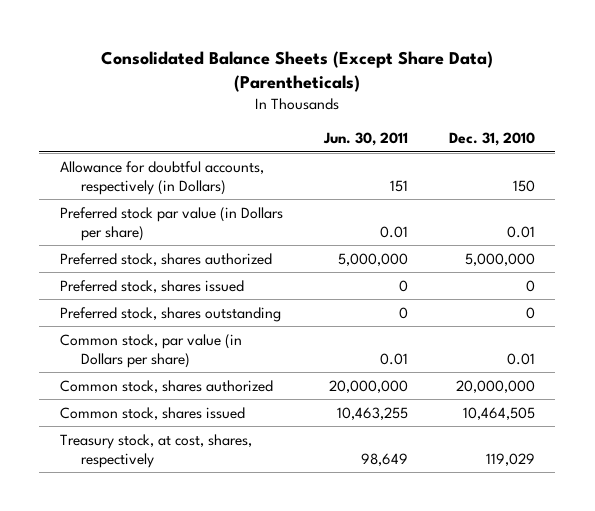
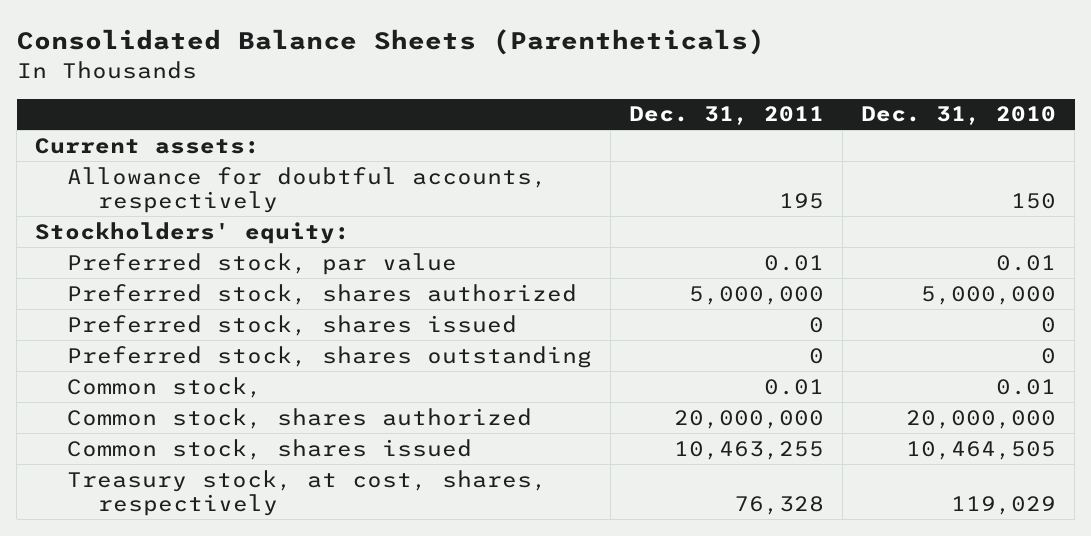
- Consolidated Balance Sheets (Except Share Data) (Parentheticals)
+ Consolidated Balance Sheets (Parentheticals)
- | Jun. 30, 2011 | Dec. 31, 2010
+ | Dec. 31, 2011 | Dec. 31, 2010
- Allowance for doubtful accounts, respectively (in Dollars) | 151 | 150
- Preferred stock par value (in Dollars per share) | 0.01 | 0.01
+ Current assets:
+ Allowance for doubtful accounts, respectively | 195 | 150
+ Stockholders' equity:
+ Preferred stock, par value | 0.01 | 0.01
- Common stock, par value (in Dollars per share) | 0.01 | 0.01
+ Common stock, | 0.01 | 0.01

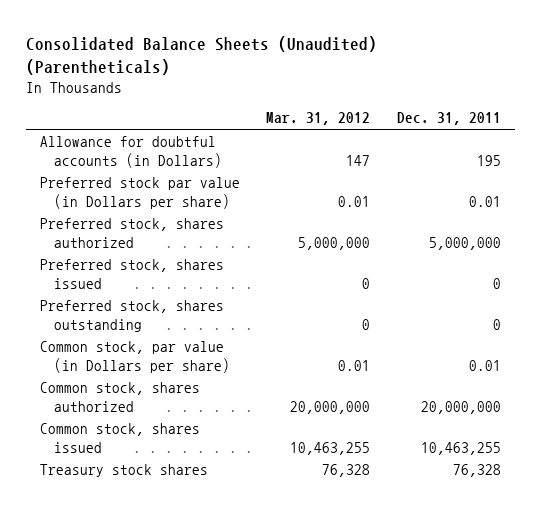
- Consolidated Balance Sheets (Parentheticals)
+ Consolidated Balance Sheets (Unaudited) (Parentheticals)
- | Dec. 31, 2011 | Dec. 31, 2010
+ | Mar. 31, 2012 | Dec. 31, 2011
- Current assets:
- Allowance for doubtful accounts, respectively | 195 | 150
- Stockholders' equity:
- Preferred stock, par value | 0.01 | 0.01
+ Allowance for doubtful accounts (in Dollars) | 147 | 195
+ Preferred stock par value (in Dollars per share) | 0.01 | 0.01
- Common stock, | 0.01 | 0.01
+ Common stock, par value (in Dollars per share) | 0.01 | 0.01
- Treasury stock, at cost, shares, respectively | 76,328 | 119,029
+ Treasury stock shares | 76,328 | 76,328

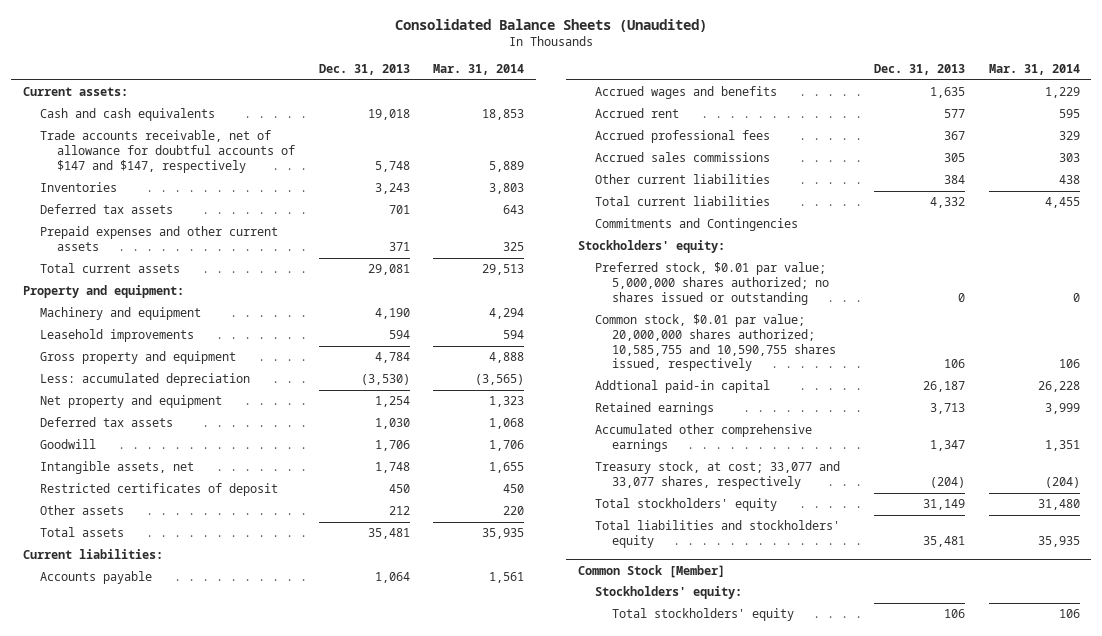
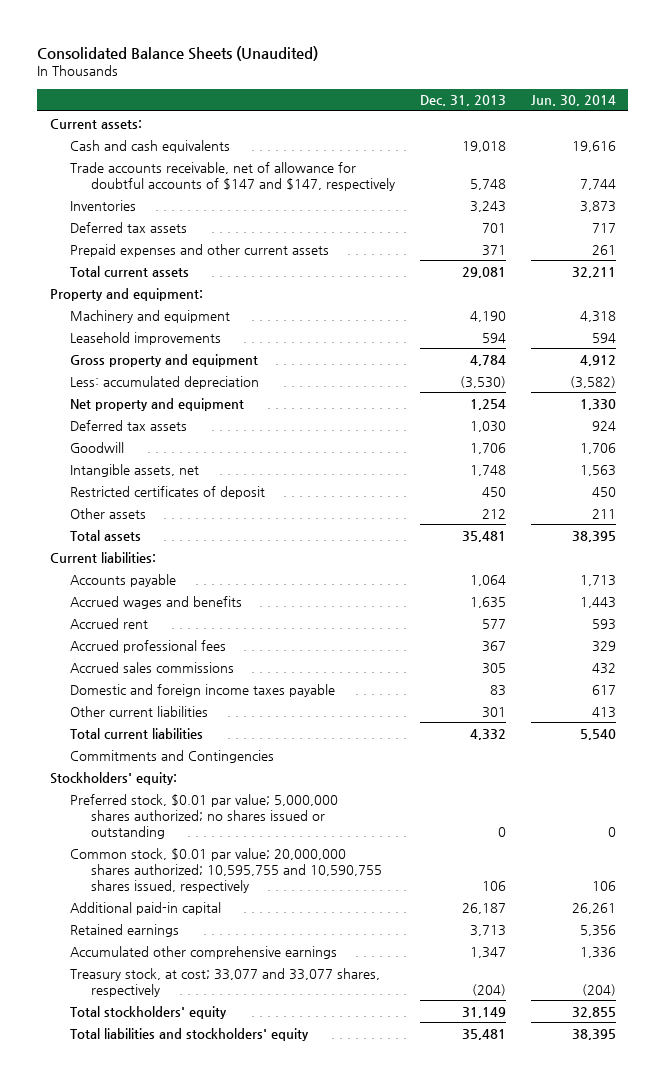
- | Dec. 31, 2013 | Mar. 31, 2014
+ | Dec. 31, 2013 | Jun. 30, 2014
- Other current liabilities | 384 | 438
+ Domestic and foreign income taxes payable | 83 | 617
+ Other current liabilities | 301 | 413
- Common stock, $0.01 par value; 20,000,000 shares authorized; 10,585,755 and 10,590,755 shares issued, respectively | 106 | 106
- Addtional paid-in capital | 26,187 | 26,228
+ Common stock, $0.01 par value; 20,000,000 shares authorized; 10,595,755 and 10,590,755 shares issued, respectively | 106 | 106
+ Additional paid-in capital | 26,187 | 26,261
- Common Stock [Member]
- Stockholders' equity:
- Total stockholders' equity | 106 | 106

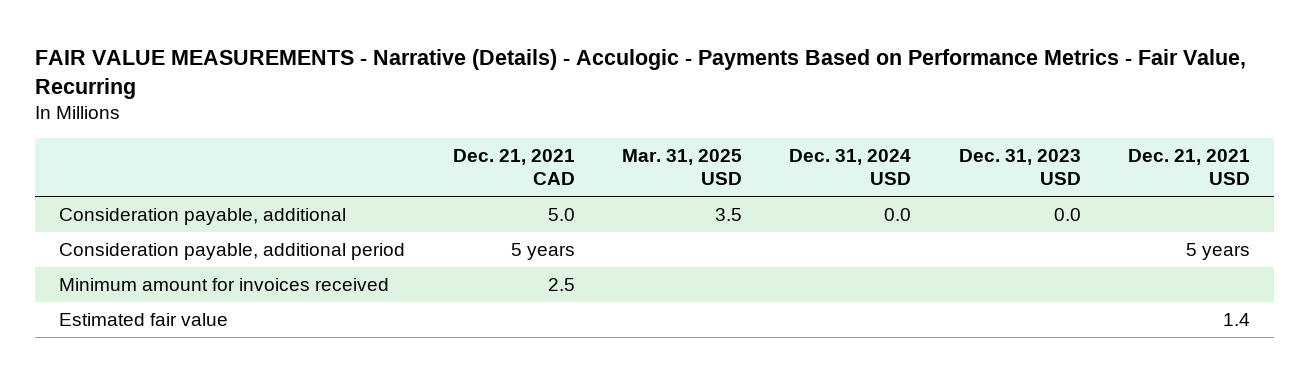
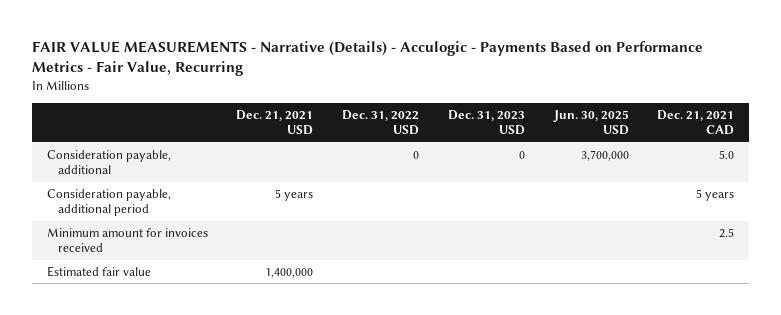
- | Dec. 21, 2021 CAD | Mar. 31, 2025 USD | Dec. 31, 2024 USD | Dec. 31, 2023 USD | Dec. 21, 2021 USD
+ | Dec. 21, 2021 USD | Dec. 31, 2022 USD | Dec. 31, 2023 USD | Jun. 30, 2025 USD | Dec. 21, 2021 CAD
- Consideration payable, additional | 5.0 | 3.5 | 0.0 | 0.0 |
+ Consideration payable, additional | | 0 | 0 | 3,700,000 | 5.0
- Estimated fair value | | | | | 1.4
+ Estimated fair value | 1,400,000 | | | |

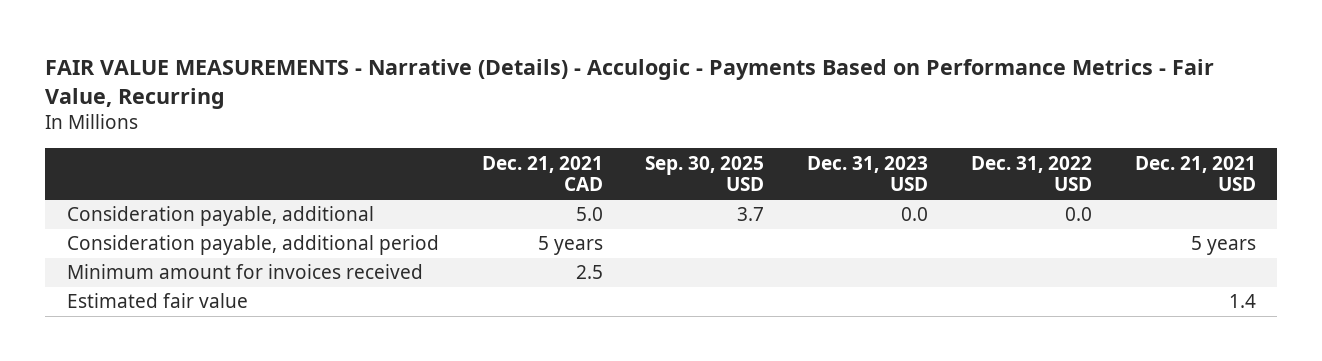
- | Dec. 21, 2021 USD | Dec. 31, 2022 USD | Dec. 31, 2023 USD | Jun. 30, 2025 USD | Dec. 21, 2021 CAD
+ | Dec. 21, 2021 CAD | Sep. 30, 2025 USD | Dec. 31, 2023 USD | Dec. 31, 2022 USD | Dec. 21, 2021 USD
- Consideration payable, additional | | 0 | 0 | 3,700,000 | 5.0
+ Consideration payable, additional | 5.0 | 3.7 | 0.0 | 0.0 |
- Estimated fair value | 1,400,000 | | | |
+ Estimated fair value | | | | | 1.4

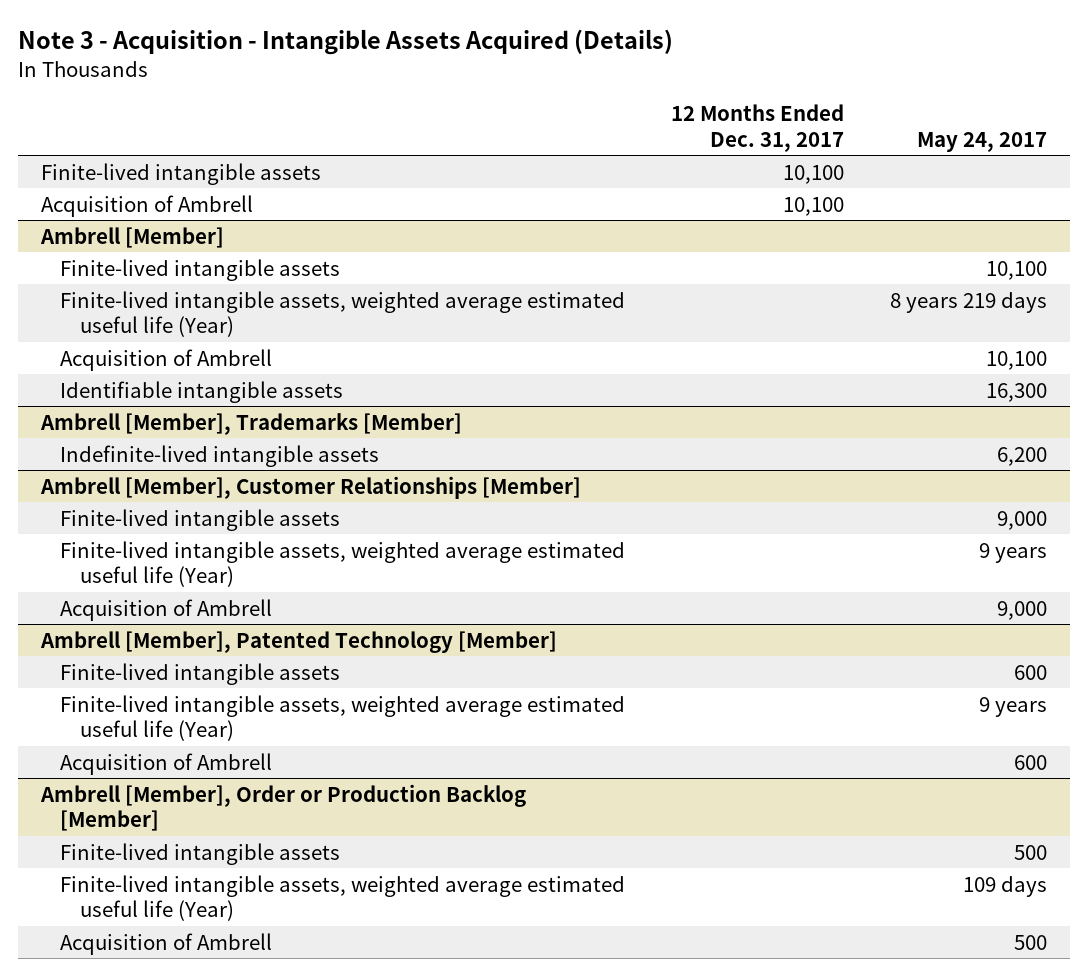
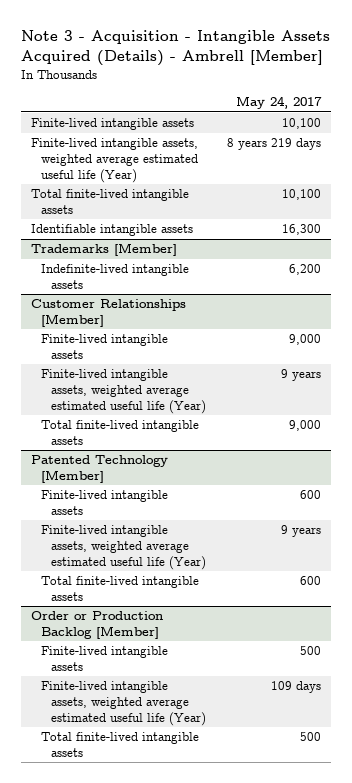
- Note 3 - Acquisition - Intangible Assets Acquired (Details)
+ Note 3 - Acquisition - Intangible Assets Acquired (Details) - Ambrell [Member]
- | 12 Months Ended Dec. 31, 2017 | May 24, 2017
+ | May 24, 2017
- Finite-lived intangible assets | 10,100 |
- Acquisition of Ambrell | 10,100 |
- Ambrell [Member]
- Acquisition of Ambrell | | 10,100
+ Total finite-lived intangible assets | 10,100
- Ambrell [Member], Trademarks [Member]
+ Trademarks [Member]
- Ambrell [Member], Customer Relationships [Member]
+ Customer Relationships [Member]
- Acquisition of Ambrell | | 9,000
- Ambrell [Member], Patented Technology [Member]
+ Total finite-lived intangible assets | 9,000
+ Patented Technology [Member]
- Acquisition of Ambrell | | 600
- Ambrell [Member], Order or Production Backlog [Member]
+ Total finite-lived intangible assets | 600
+ Order or Production Backlog [Member]
- Acquisition of Ambrell | | 500
+ Total finite-lived intangible assets | 500

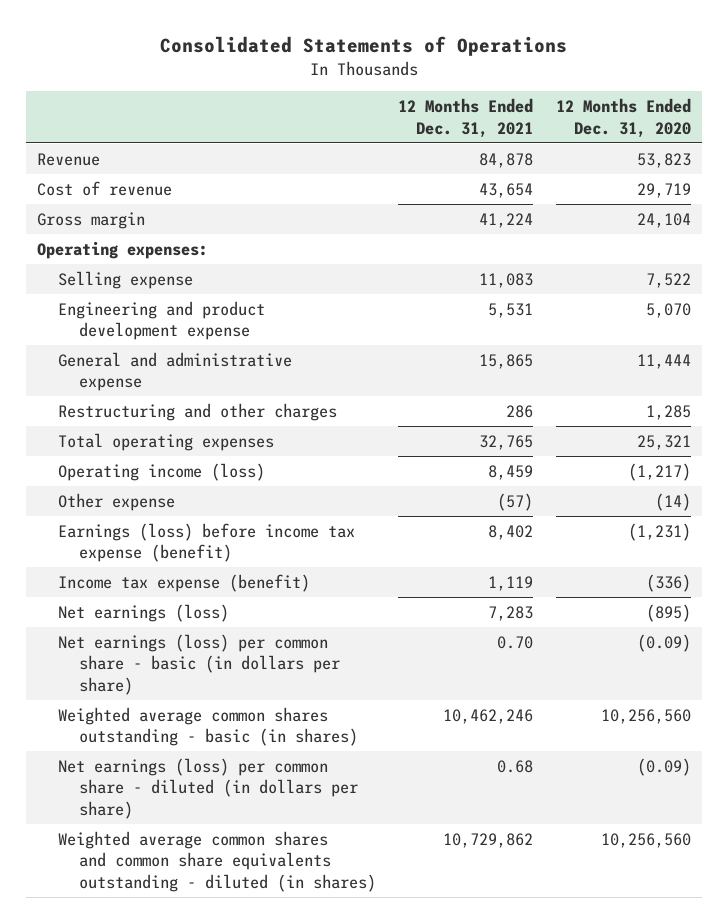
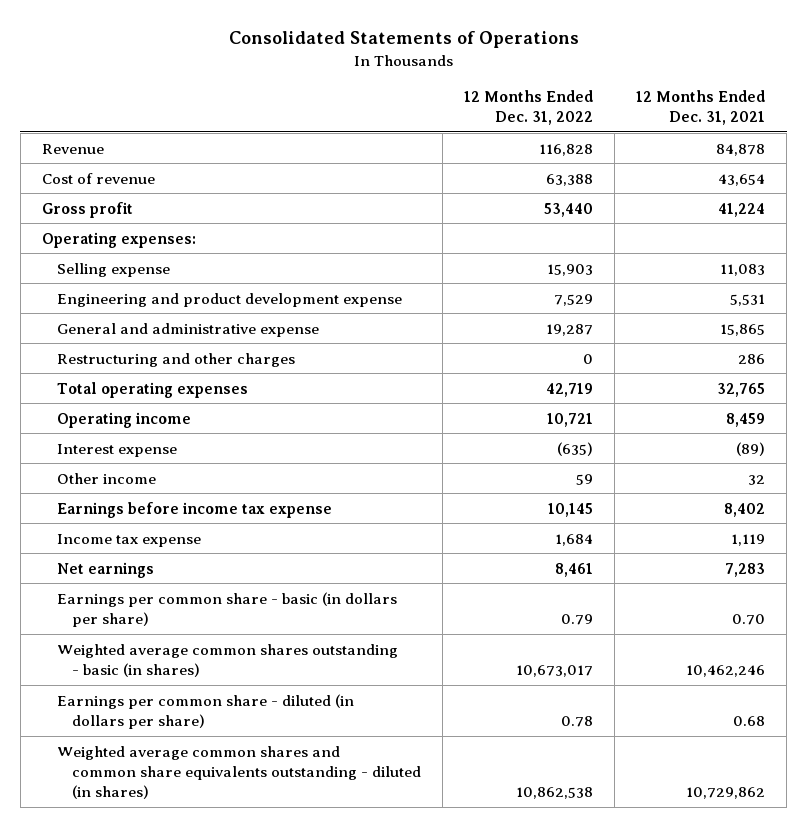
- | 12 Months Ended Dec. 31, 2021 | 12 Months Ended Dec. 31, 2020
+ | 12 Months Ended Dec. 31, 2022 | 12 Months Ended Dec. 31, 2021
- Gross margin | 41,224 | 24,104
+ Gross profit | 53,440 | 41,224
- Operating income (loss) | 8,459 | (1,217)
- Other expense | (57) | (14)
- Earnings (loss) before income tax expense (benefit) | 8,402 | (1,231)
- Income tax expense (benefit) | 1,119 | (336)
- Net earnings (loss) | 7,283 | (895)
- Net earnings (loss) per common share - basic (in dollars per share) | 0.70 | (0.09)
+ Operating income | 10,721 | 8,459
+ Interest expense | (635) | (89)
+ Other income | 59 | 32
+ Earnings before income tax expense | 10,145 | 8,402
+ Income tax expense | 1,684 | 1,119
+ Net earnings | 8,461 | 7,283
+ Earnings per common share - basic (in dollars per share) | 0.79 | 0.70
- Net earnings (loss) per common share - diluted (in dollars per share) | 0.68 | (0.09)
+ Earnings per common share - diluted (in dollars per share) | 0.78 | 0.68

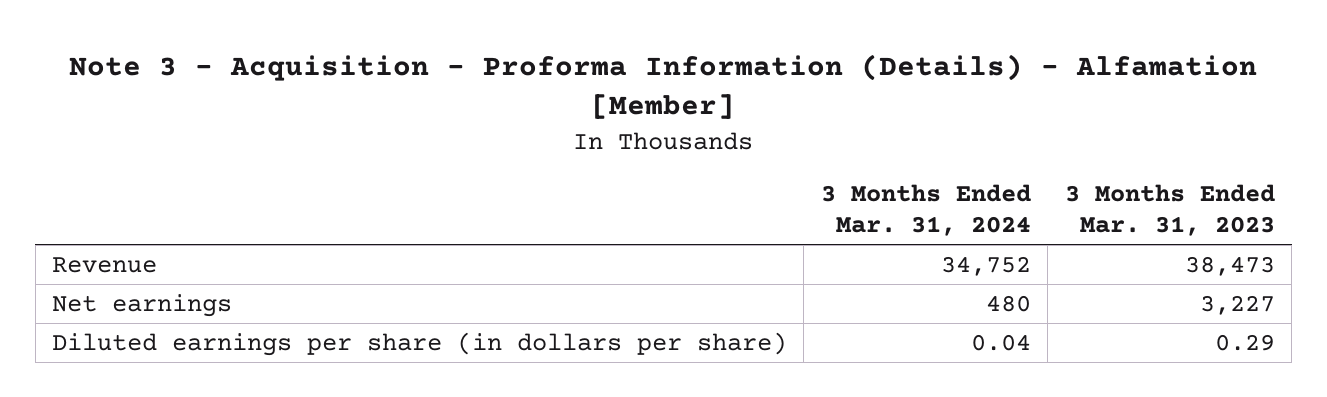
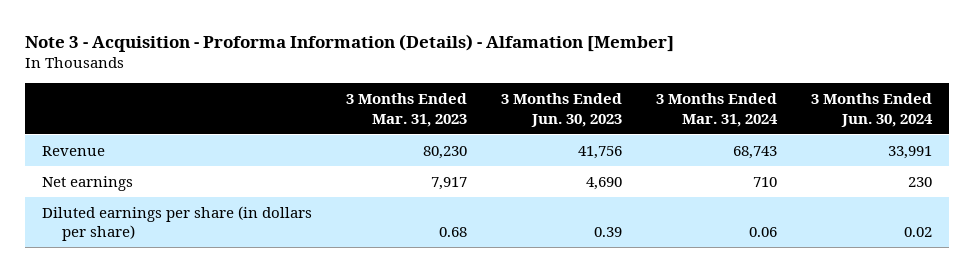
- | 3 Months Ended Mar. 31, 2024 | 3 Months Ended Mar. 31, 2023
+ | 3 Months Ended Mar. 31, 2023 | 3 Months Ended Jun. 30, 2023 | 3 Months Ended Mar. 31, 2024 | 3 Months Ended Jun. 30, 2024
- Revenue | 34,752 | 38,473
- Net earnings | 480 | 3,227
- Diluted earnings per share (in dollars per share) | 0.04 | 0.29
+ Revenue | 80,230 | 41,756 | 68,743 | 33,991
+ Net earnings | 7,917 | 4,690 | 710 | 230
+ Diluted earnings per share (in dollars per share) | 0.68 | 0.39 | 0.06 | 0.02

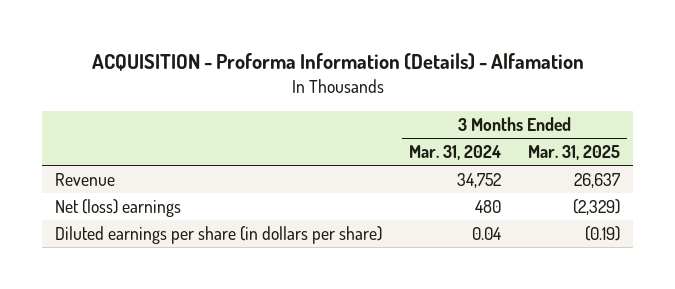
- Note 3 - Acquisition - Proforma Information (Details) - Alfamation [Member]
+ ACQUISITION - Proforma Information (Details) - Alfamation
- | 3 Months Ended Mar. 31, 2023 | 3 Months Ended Jun. 30, 2023 | 3 Months Ended Mar. 31, 2024 | 3 Months Ended Jun. 30, 2024
+ | 3 Months Ended Mar. 31, 2024 | 3 Months Ended Mar. 31, 2025
- Revenue | 80,230 | 41,756 | 68,743 | 33,991
- Net earnings | 7,917 | 4,690 | 710 | 230
- Diluted earnings per share (in dollars per share) | 0.68 | 0.39 | 0.06 | 0.02
+ Revenue | 34,752 | 26,637
+ Net (loss) earnings | 480 | (2,329)
+ Diluted earnings per share (in dollars per share) | 0.04 | (0.19)

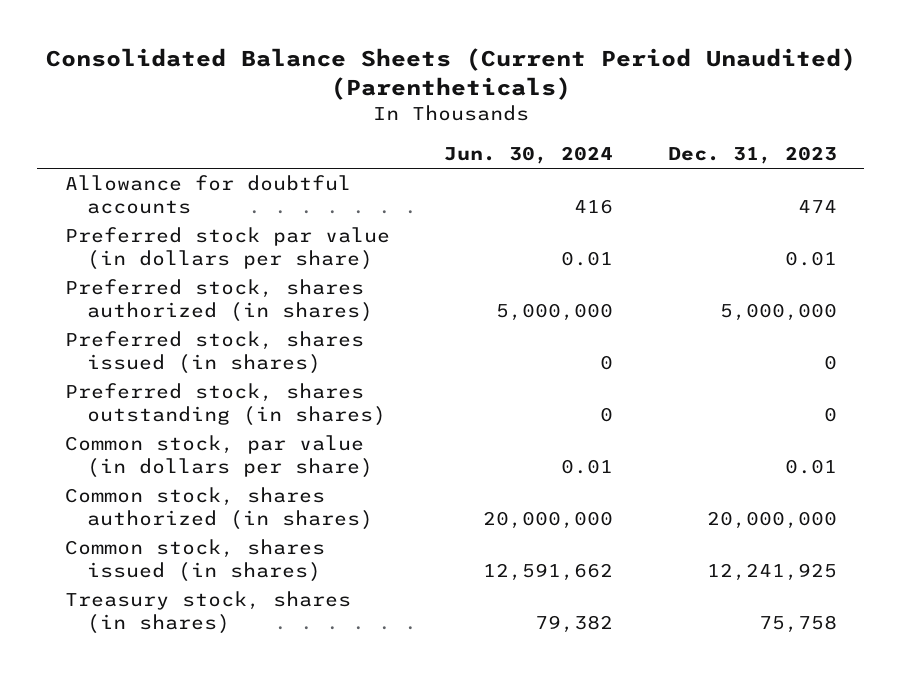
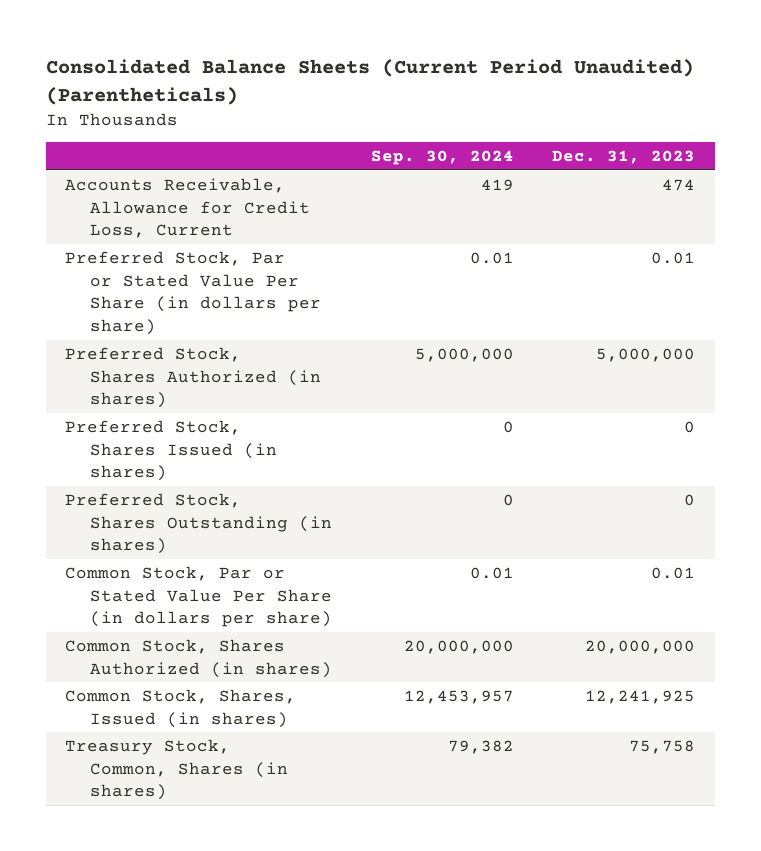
- | Jun. 30, 2024 | Dec. 31, 2023
+ | Sep. 30, 2024 | Dec. 31, 2023
- Allowance for doubtful accounts | 416 | 474
- Preferred stock par value (in dollars per share) | 0.01 | 0.01
- Preferred stock, shares authorized (in shares) | 5,000,000 | 5,000,000
- Preferred stock, shares issued (in shares) | 0 | 0
- Preferred stock, shares outstanding (in shares) | 0 | 0
- Common stock, par value (in dollars per share) | 0.01 | 0.01
- Common stock, shares authorized (in shares) | 20,000,000 | 20,000,000
- Common stock, shares issued (in shares) | 12,591,662 | 12,241,925
- Treasury stock, shares (in shares) | 79,382 | 75,758
+ Accounts Receivable, Allowance for Credit Loss, Current | 419 | 474
+ Preferred Stock, Par or Stated Value Per Share (in dollars per share) | 0.01 | 0.01
+ Preferred Stock, Shares Authorized (in shares) | 5,000,000 | 5,000,000
+ Preferred Stock, Shares Issued (in shares) | 0 | 0
+ Preferred Stock, Shares Outstanding (in shares) | 0 | 0
+ Common Stock, Par or Stated Value Per Share (in dollars per share) | 0.01 | 0.01
+ Common Stock, Shares Authorized (in shares) | 20,000,000 | 20,000,000
+ Common Stock, Shares, Issued (in shares) | 12,453,957 | 12,241,925
+ Treasury Stock, Common, Shares (in shares) | 79,382 | 75,758

